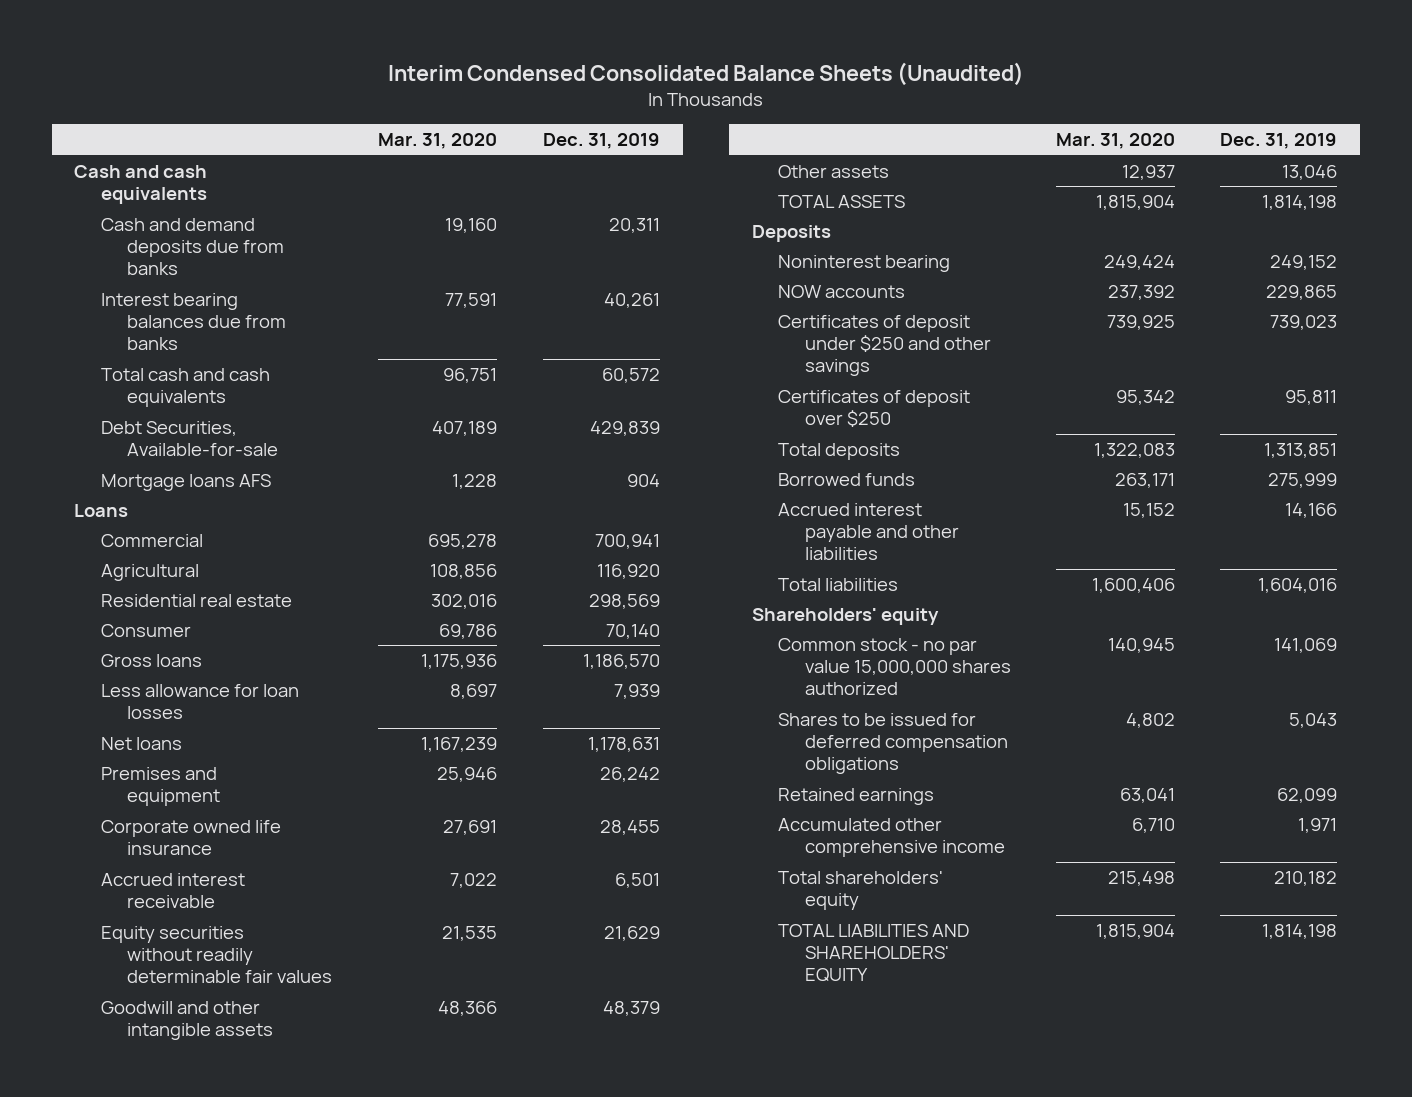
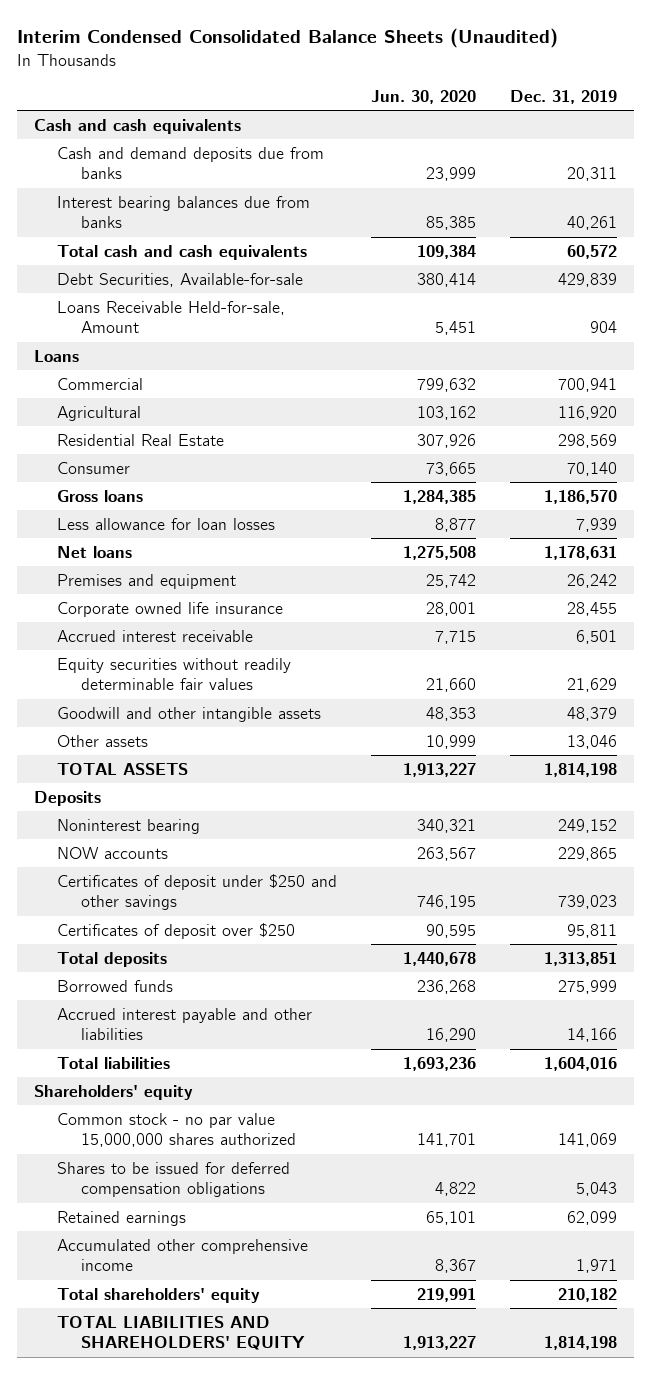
- | Mar. 31, 2020 | Dec. 31, 2019
+ | Jun. 30, 2020 | Dec. 31, 2019
- Mortgage loans AFS | 1,228 | 904
+ Loans Receivable Held-for-sale, Amount | 5,451 | 904
- Residential real estate | 302,016 | 298,569
+ Residential Real Estate | 307,926 | 298,569

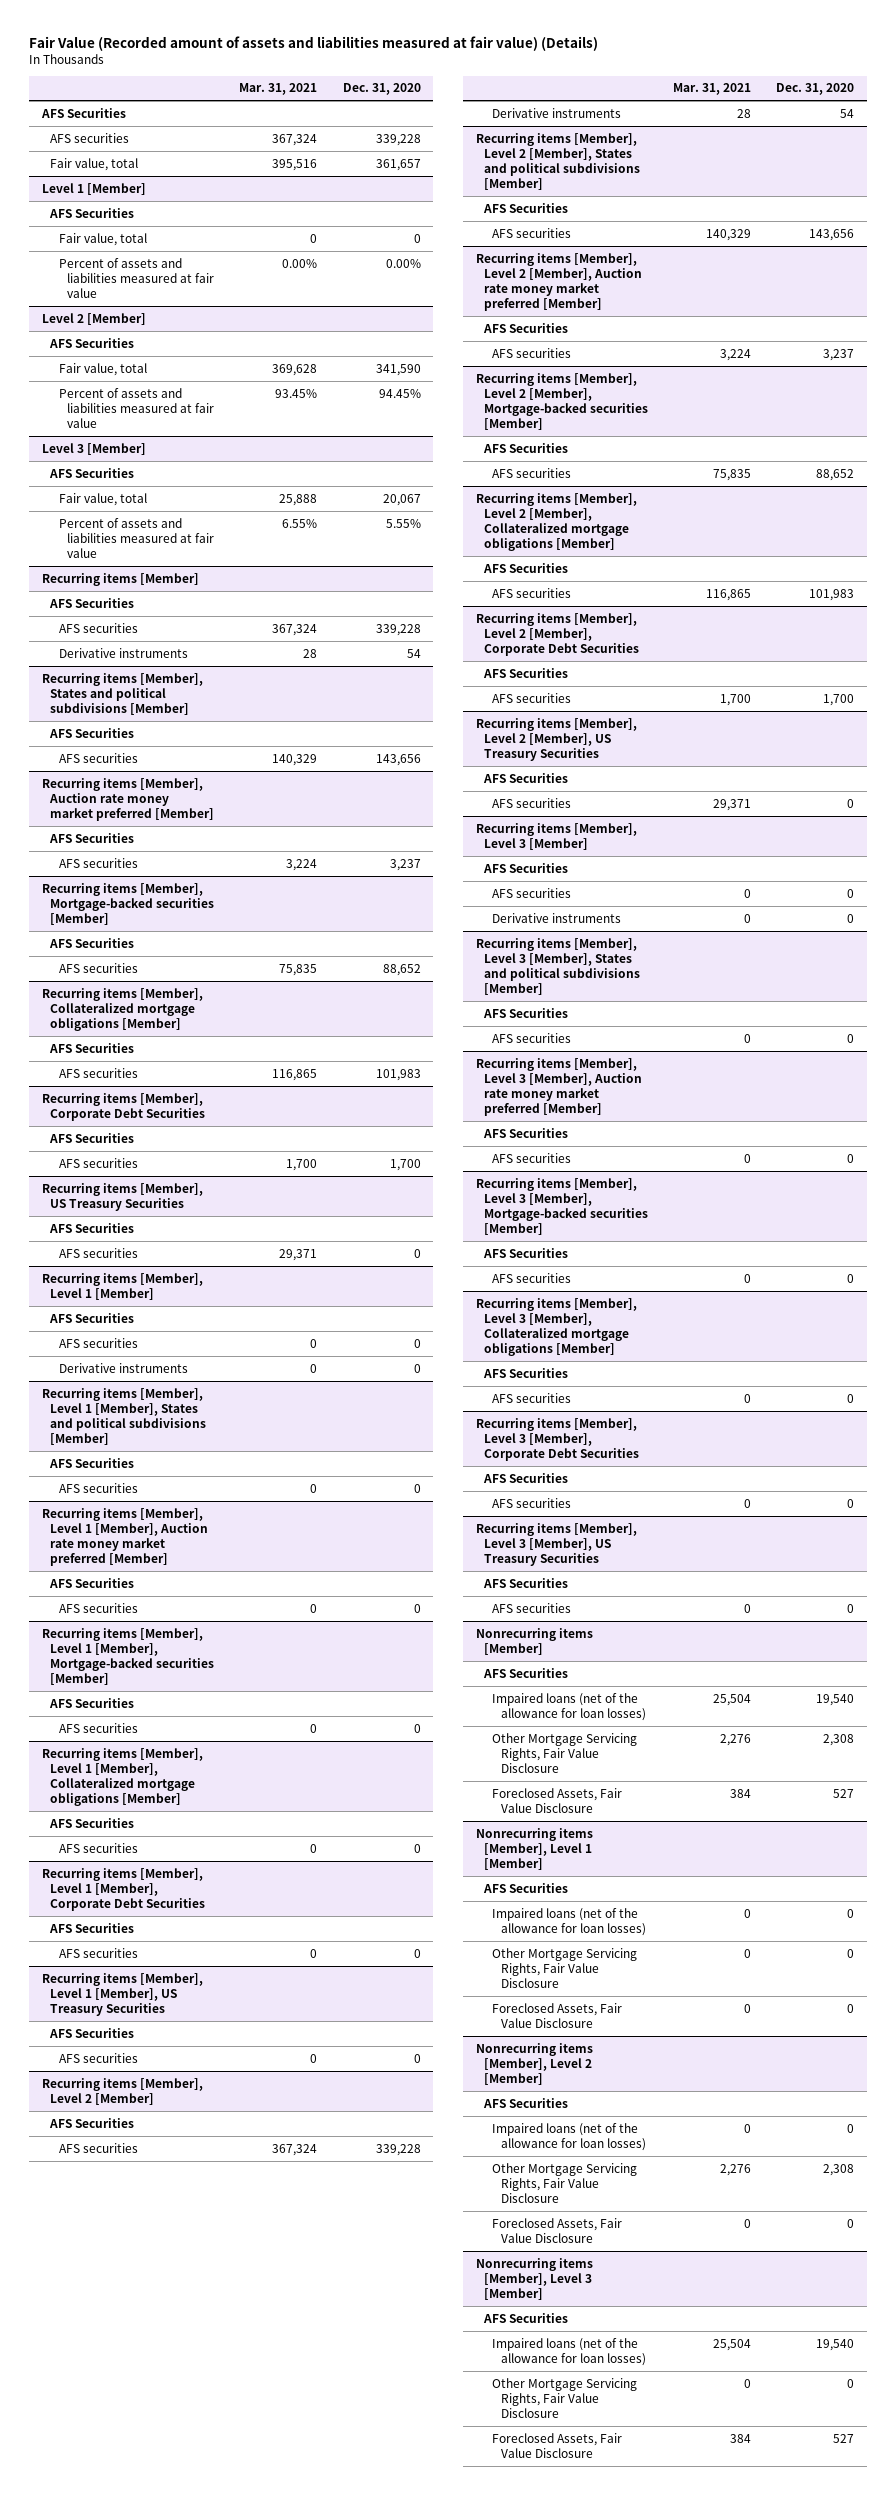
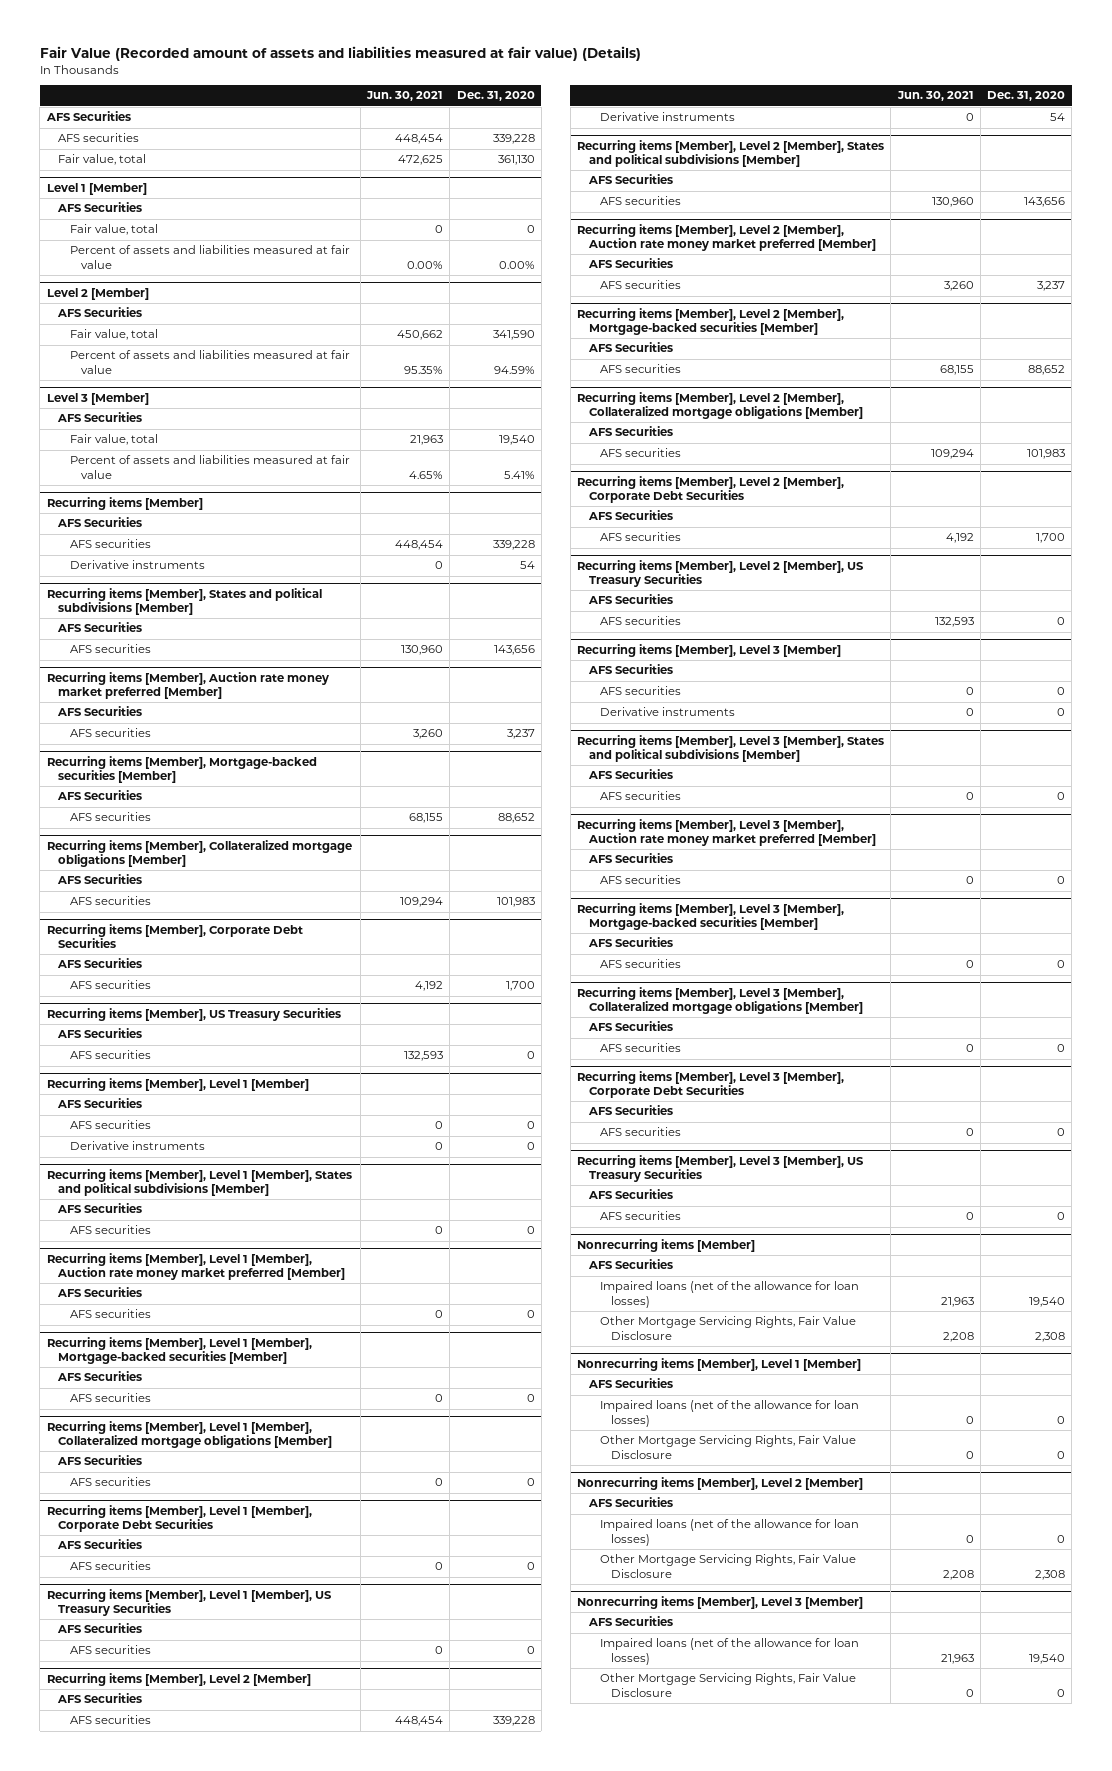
- | Mar. 31, 2021 | Dec. 31, 2020
+ | Jun. 30, 2021 | Dec. 31, 2020
- Fair value, total | 395,516 | 361,657
+ Fair value, total | 472,625 | 361,130
@ Level 2 [Member]
- Percent of assets and liabilities measured at fair value | 93.45% | 94.45%
+ Percent of assets and liabilities measured at fair value | 95.35% | 94.59%
@ Level 3 [Member]
- Fair value, total | 25,888 | 20,067
- Percent of assets and liabilities measured at fair value | 6.55% | 5.55%
+ Fair value, total | 21,963 | 19,540
+ Percent of assets and liabilities measured at fair value | 4.65% | 5.41%
@ Nonrecurring items [Member]
- Foreclosed Assets, Fair Value Disclosure | 384 | 527
@ Nonrecurring items [Member], Level 1 [Member]
- Foreclosed Assets, Fair Value Disclosure | 0 | 0
@ Nonrecurring items [Member], Level 2 [Member]
- Foreclosed Assets, Fair Value Disclosure | 0 | 0
@ Nonrecurring items [Member], Level 3 [Member]
- Foreclosed Assets, Fair Value Disclosure | 384 | 527

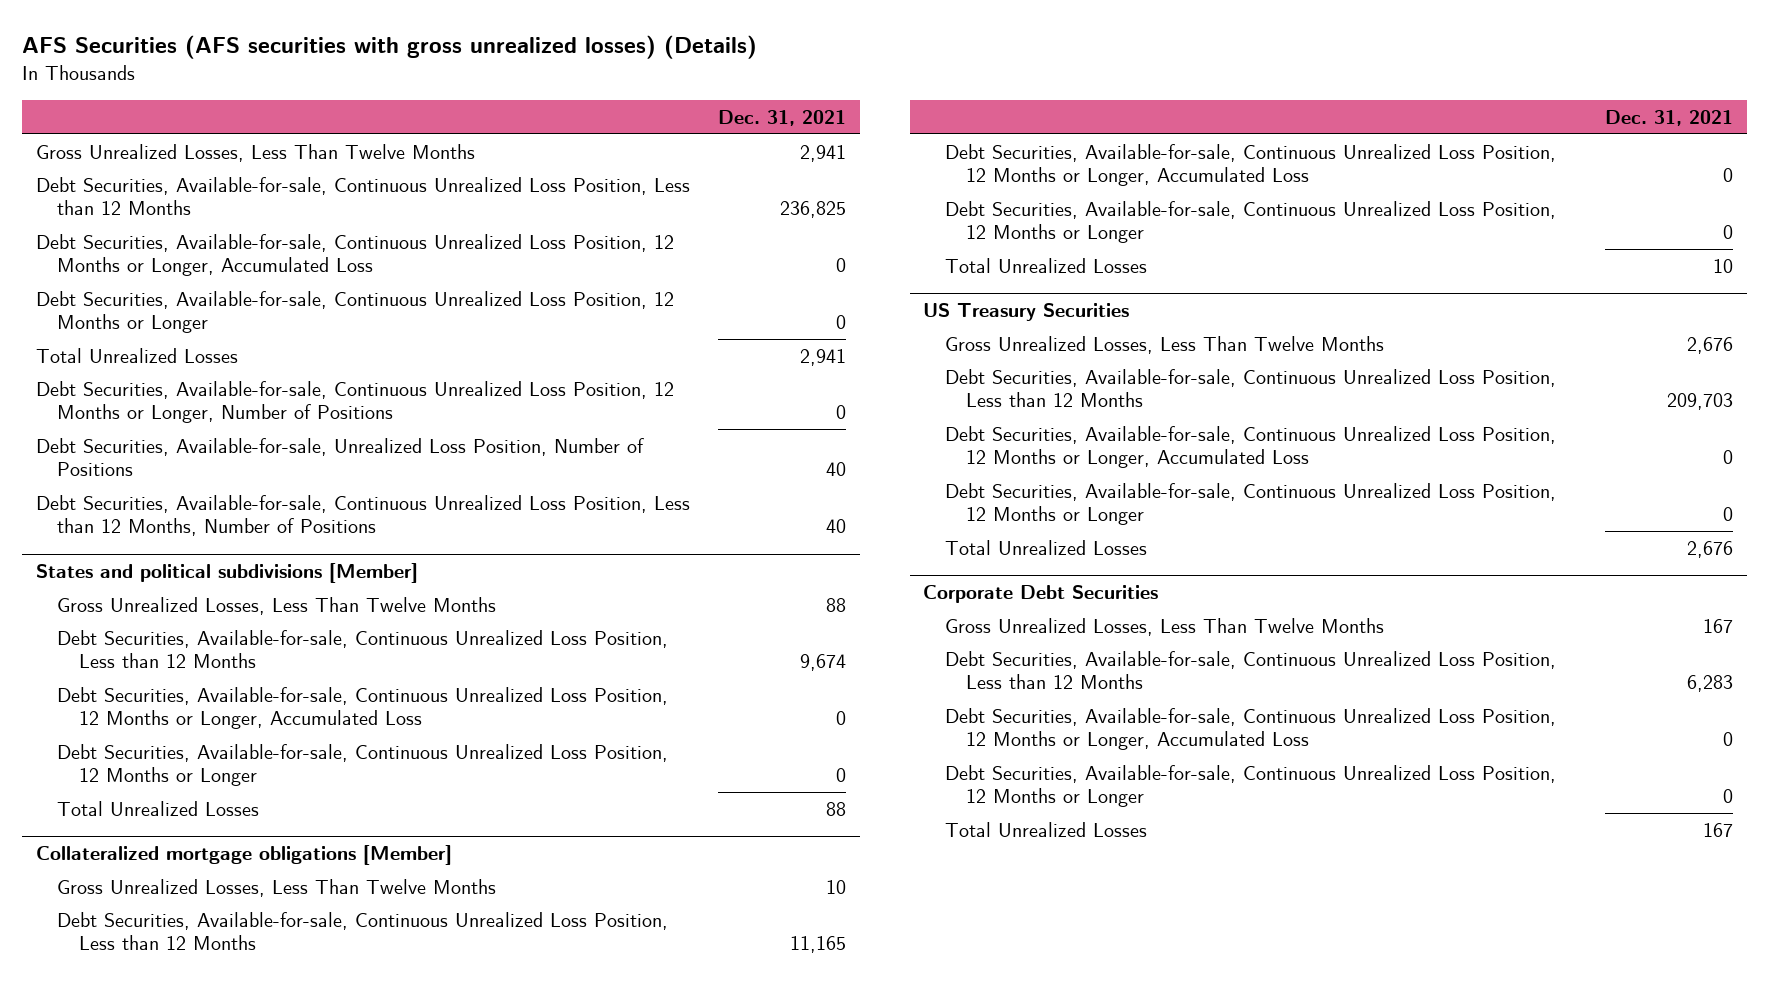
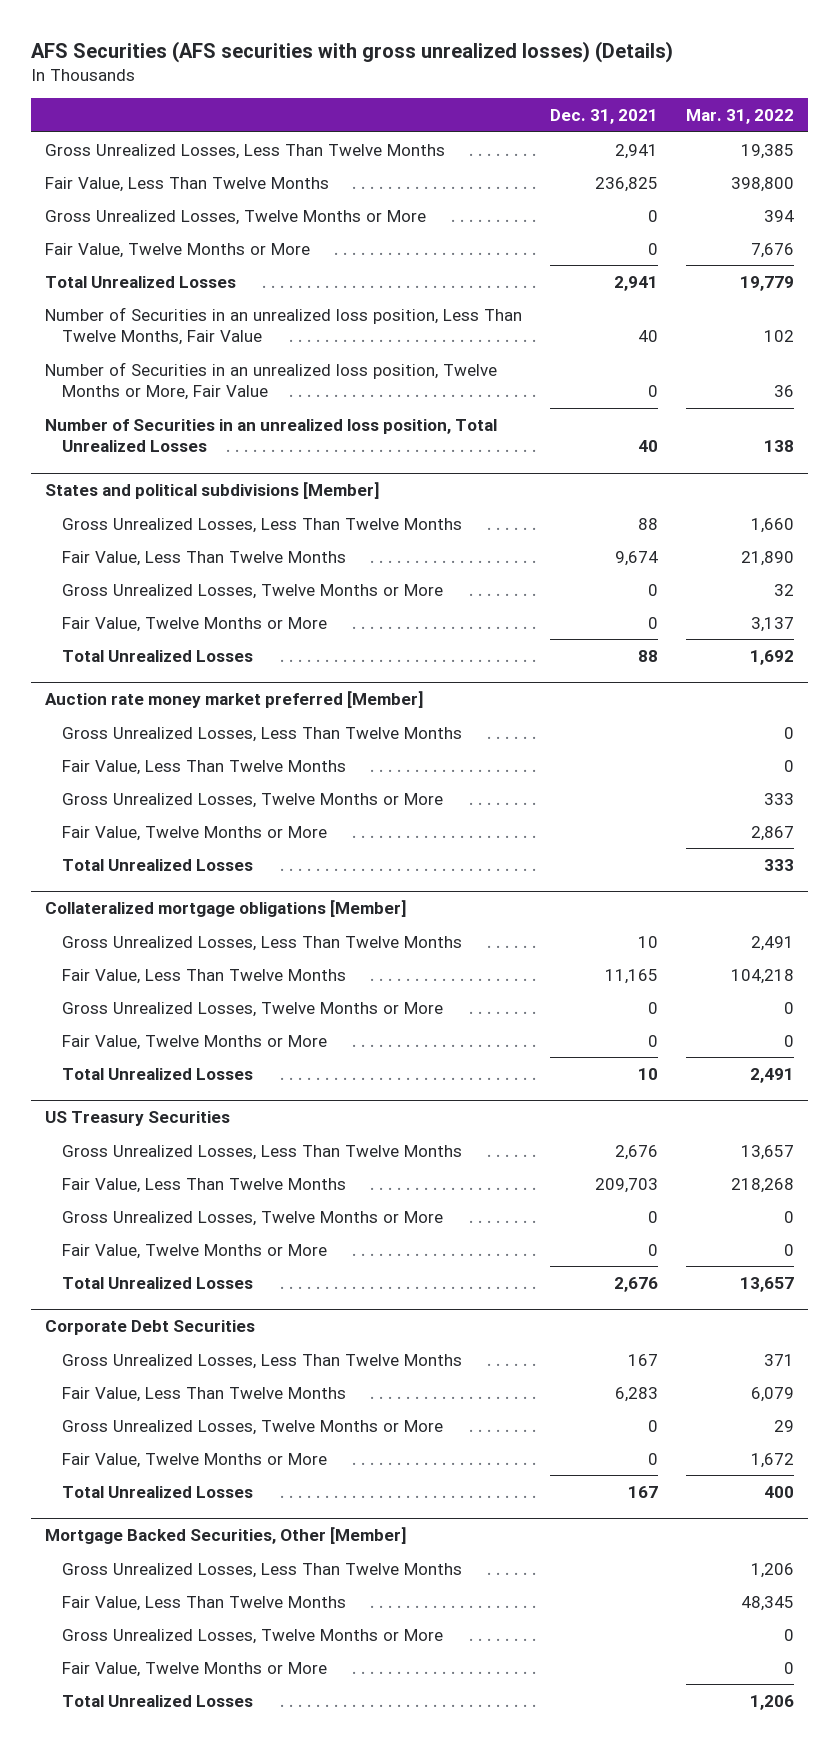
- | Dec. 31, 2021
+ | Dec. 31, 2021 | Mar. 31, 2022
- Debt Securities, Available-for-sale, Continuous Unrealized Loss Position, Less than 12 Months | 236,825
- Debt Securities, Available-for-sale, Continuous Unrealized Loss Position, 12 Months or Longer, Accumulated Loss | 0
- Debt Securities, Available-for-sale, Continuous Unrealized Loss Position, 12 Months or Longer | 0
+ Fair Value, Less Than Twelve Months | 236,825 | 398,800
+ Gross Unrealized Losses, Twelve Months or More | 0 | 394
+ Fair Value, Twelve Months or More | 0 | 7,676
- Debt Securities, Available-for-sale, Continuous Unrealized Loss Position, 12 Months or Longer, Number of Positions | 0
- Debt Securities, Available-for-sale, Unrealized Loss Position, Number of Positions | 40
- Debt Securities, Available-for-sale, Continuous Unrealized Loss Position, Less than 12 Months, Number of Positions | 40
+ Number of Securities in an unrealized loss position, Less Than Twelve Months, Fair Value | 40 | 102
+ Number of Securities in an unrealized loss position, Twelve Months or More, Fair Value | 0 | 36
+ Number of Securities in an unrealized loss position, Total Unrealized Losses | 40 | 138
@ States and political subdivisions [Member]
- Debt Securities, Available-for-sale, Continuous Unrealized Loss Position, Less than 12 Months | 9,674
- Debt Securities, Available-for-sale, Continuous Unrealized Loss Position, 12 Months or Longer, Accumulated Loss | 0
- Debt Securities, Available-for-sale, Continuous Unrealized Loss Position, 12 Months or Longer | 0
+ Fair Value, Less Than Twelve Months | 9,674 | 21,890
+ Gross Unrealized Losses, Twelve Months or More | 0 | 32
+ Fair Value, Twelve Months or More | 0 | 3,137
+ Auction rate money market preferred [Member]
+ Gross Unrealized Losses, Less Than Twelve Months | | 0
+ Fair Value, Less Than Twelve Months | | 0
+ Gross Unrealized Losses, Twelve Months or More | | 333
+ Fair Value, Twelve Months or More | | 2,867
+ Total Unrealized Losses | | 333
@ Collateralized mortgage obligations [Member]
- Debt Securities, Available-for-sale, Continuous Unrealized Loss Position, Less than 12 Months | 11,165
- Debt Securities, Available-for-sale, Continuous Unrealized Loss Position, 12 Months or Longer, Accumulated Loss | 0
- Debt Securities, Available-for-sale, Continuous Unrealized Loss Position, 12 Months or Longer | 0
+ Fair Value, Less Than Twelve Months | 11,165 | 104,218
+ Gross Unrealized Losses, Twelve Months or More | 0 | 0
+ Fair Value, Twelve Months or More | 0 | 0
@ US Treasury Securities
- Debt Securities, Available-for-sale, Continuous Unrealized Loss Position, Less than 12 Months | 209,703
- Debt Securities, Available-for-sale, Continuous Unrealized Loss Position, 12 Months or Longer, Accumulated Loss | 0
- Debt Securities, Available-for-sale, Continuous Unrealized Loss Position, 12 Months or Longer | 0
+ Fair Value, Less Than Twelve Months | 209,703 | 218,268
+ Gross Unrealized Losses, Twelve Months or More | 0 | 0
+ Fair Value, Twelve Months or More | 0 | 0
@ Corporate Debt Securities
- Debt Securities, Available-for-sale, Continuous Unrealized Loss Position, Less than 12 Months | 6,283
- Debt Securities, Available-for-sale, Continuous Unrealized Loss Position, 12 Months or Longer, Accumulated Loss | 0
- Debt Securities, Available-for-sale, Continuous Unrealized Loss Position, 12 Months or Longer | 0
+ Fair Value, Less Than Twelve Months | 6,283 | 6,079
+ Gross Unrealized Losses, Twelve Months or More | 0 | 29
+ Fair Value, Twelve Months or More | 0 | 1,672
+ Mortgage Backed Securities, Other [Member]
+ Gross Unrealized Losses, Less Than Twelve Months | | 1,206
+ Fair Value, Less Than Twelve Months | | 48,345
+ Gross Unrealized Losses, Twelve Months or More | | 0
+ Fair Value, Twelve Months or More | | 0
+ Total Unrealized Losses | | 1,206

